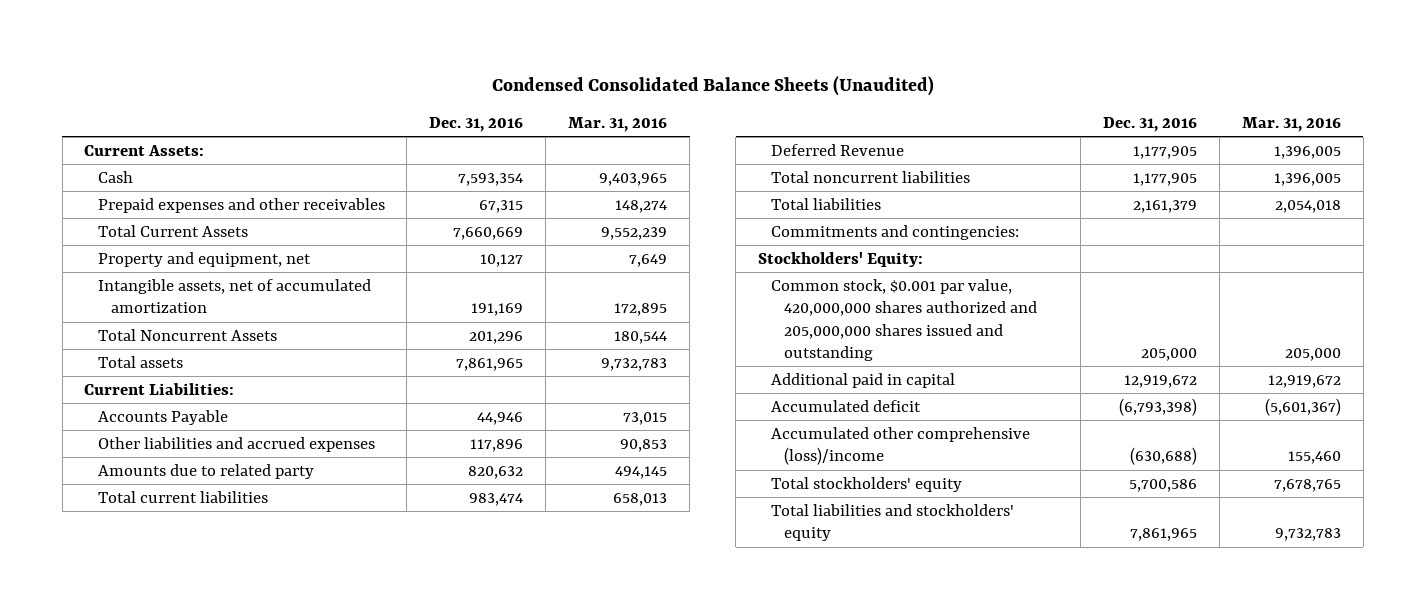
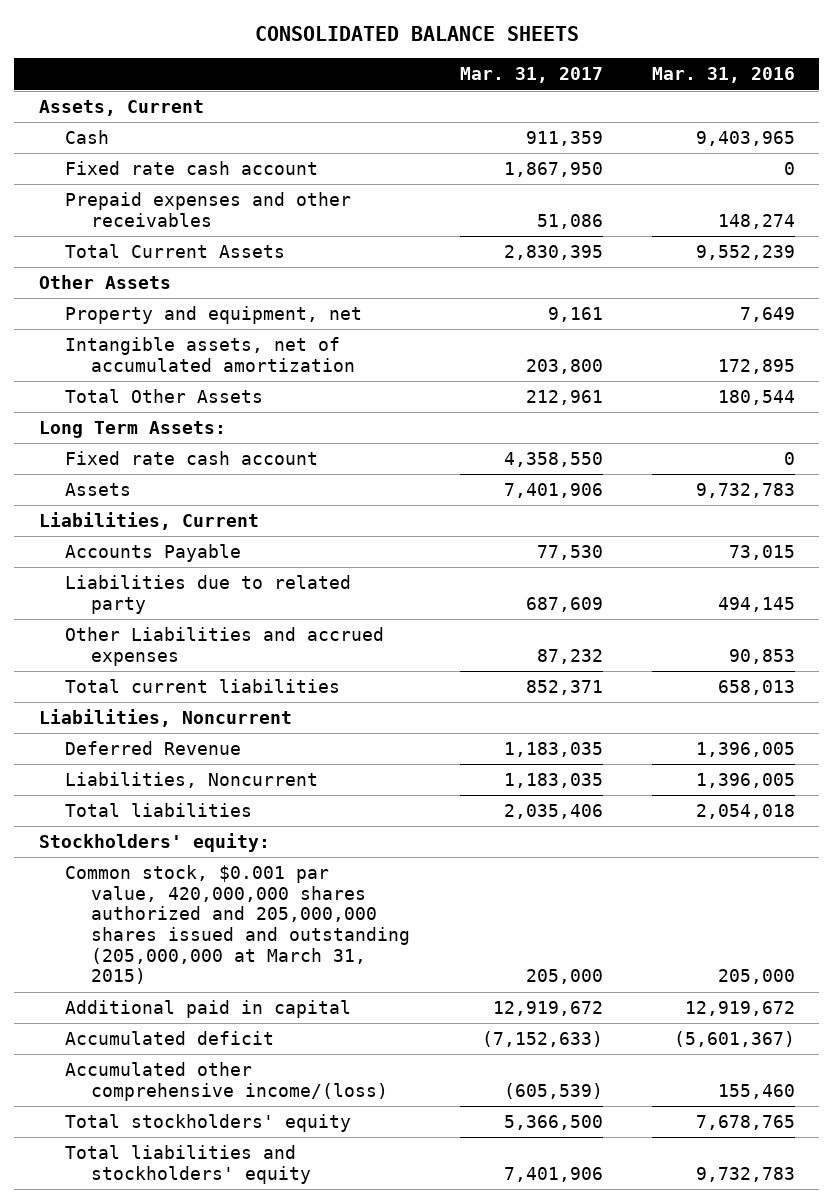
- Condensed Consolidated Balance Sheets (Unaudited)
+ CONSOLIDATED BALANCE SHEETS
- | Dec. 31, 2016 | Mar. 31, 2016
+ | Mar. 31, 2017 | Mar. 31, 2016
- Current Assets:
+ Assets, Current
+ Fixed rate cash account | 1,867,950 | 0
+ Other Assets
- Total Noncurrent Assets | 201,296 | 180,544
- Total assets | 7,861,965 | 9,732,783
- Current Liabilities:
+ Total Other Assets | 212,961 | 180,544
+ Long Term Assets:
+ Fixed rate cash account | 4,358,550 | 0
+ Assets | 7,401,906 | 9,732,783
+ Liabilities, Current
- Other liabilities and accrued expenses | 117,896 | 90,853
- Amounts due to related party | 820,632 | 494,145
+ Liabilities due to related party | 687,609 | 494,145
+ Other Liabilities and accrued expenses | 87,232 | 90,853
+ Liabilities, Noncurrent
- Total noncurrent liabilities | 1,177,905 | 1,396,005
+ Liabilities, Noncurrent | 1,183,035 | 1,396,005
- Commitments and contingencies:
- Stockholders' Equity:
- Common stock, $0.001 par value, 420,000,000 shares authorized and 205,000,000 shares issued and outstanding | 205,000 | 205,000
+ Stockholders' equity:
+ Common stock, $0.001 par value, 420,000,000 shares authorized and 205,000,000 shares issued and outstanding (205,000,000 at March 31, 2015) | 205,000 | 205,000
- Accumulated other comprehensive (loss)/income | (630,688) | 155,460
+ Accumulated other comprehensive income/(loss) | (605,539) | 155,460

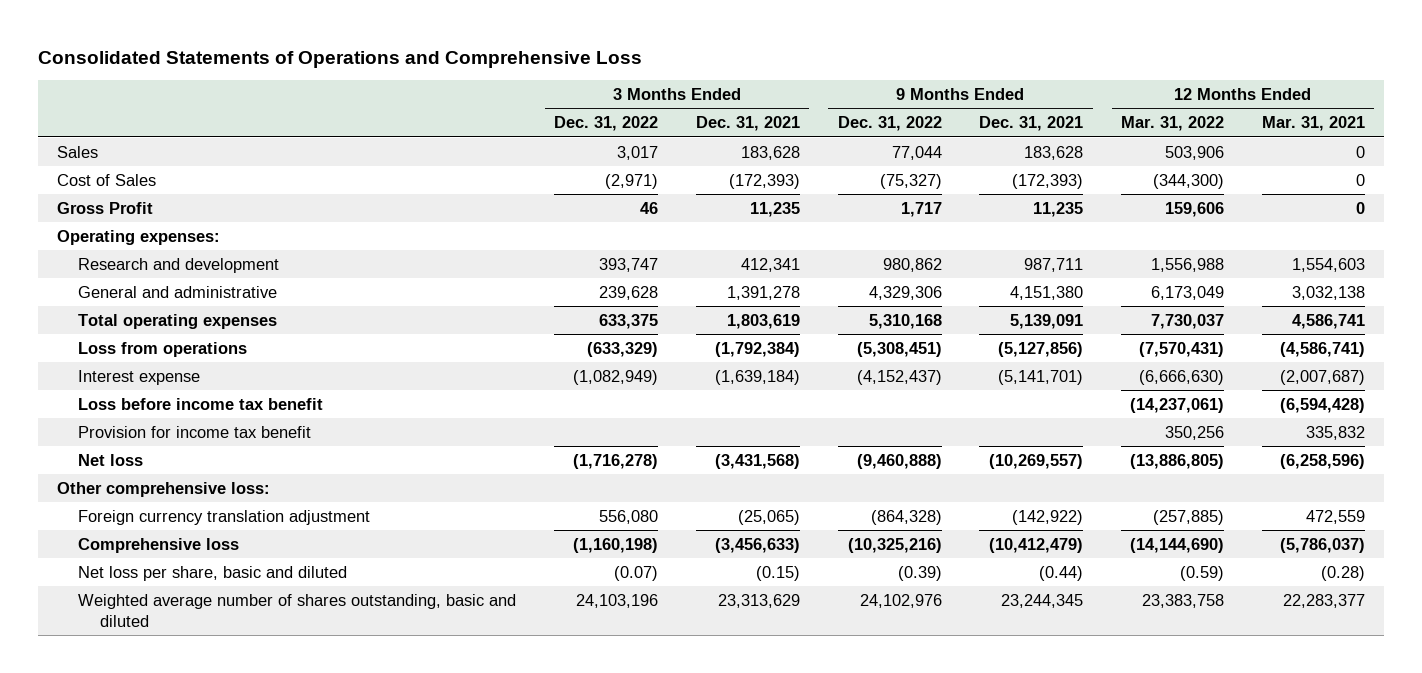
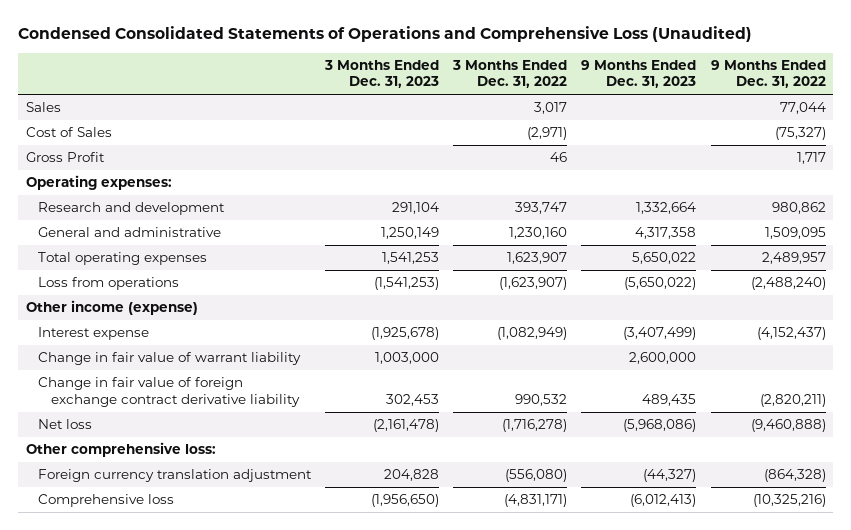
- Consolidated Statements of Operations and Comprehensive Loss
+ Condensed Consolidated Statements of Operations and Comprehensive Loss (Unaudited)
- | 3 Months Ended Dec. 31, 2022 | 3 Months Ended Dec. 31, 2021 | 9 Months Ended Dec. 31, 2022 | 9 Months Ended Dec. 31, 2021 | 12 Months Ended Mar. 31, 2022 | 12 Months Ended Mar. 31, 2021
+ | 3 Months Ended Dec. 31, 2023 | 3 Months Ended Dec. 31, 2022 | 9 Months Ended Dec. 31, 2023 | 9 Months Ended Dec. 31, 2022
- General and administrative | 239,628 | 1,391,278 | 4,329,306 | 4,151,380 | 6,173,049 | 3,032,138
- Total operating expenses | 633,375 | 1,803,619 | 5,310,168 | 5,139,091 | 7,730,037 | 4,586,741
- Loss from operations | (633,329) | (1,792,384) | (5,308,451) | (5,127,856) | (7,570,431) | (4,586,741)
+ General and administrative | 1,250,149 | 1,230,160 | 4,317,358 | 1,509,095
+ Total operating expenses | 1,541,253 | 1,623,907 | 5,650,022 | 2,489,957
+ Loss from operations | (1,541,253) | (1,623,907) | (5,650,022) | (2,488,240)
+ Other income (expense)
- Loss before income tax benefit | | | | | (14,237,061) | (6,594,428)
- Provision for income tax benefit | | | | | 350,256 | 335,832
+ Change in fair value of warrant liability | 1,003,000 | | 2,600,000 |
+ Change in fair value of foreign exchange contract derivative liability | 302,453 | 990,532 | 489,435 | (2,820,211)
- Foreign currency translation adjustment | 556,080 | (25,065) | (864,328) | (142,922) | (257,885) | 472,559
- Comprehensive loss | (1,160,198) | (3,456,633) | (10,325,216) | (10,412,479) | (14,144,690) | (5,786,037)
- Net loss per share, basic and diluted | (0.07) | (0.15) | (0.39) | (0.44) | (0.59) | (0.28)
- Weighted average number of shares outstanding, basic and diluted | 24,103,196 | 23,313,629 | 24,102,976 | 23,244,345 | 23,383,758 | 22,283,377
+ Foreign currency translation adjustment | 204,828 | (556,080) | (44,327) | (864,328)
+ Comprehensive loss | (1,956,650) | (4,831,171) | (6,012,413) | (10,325,216)

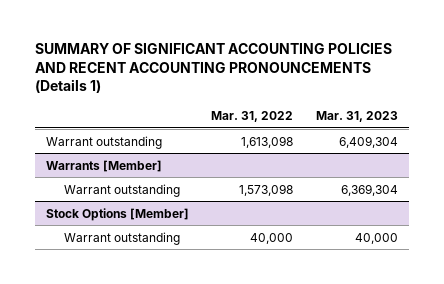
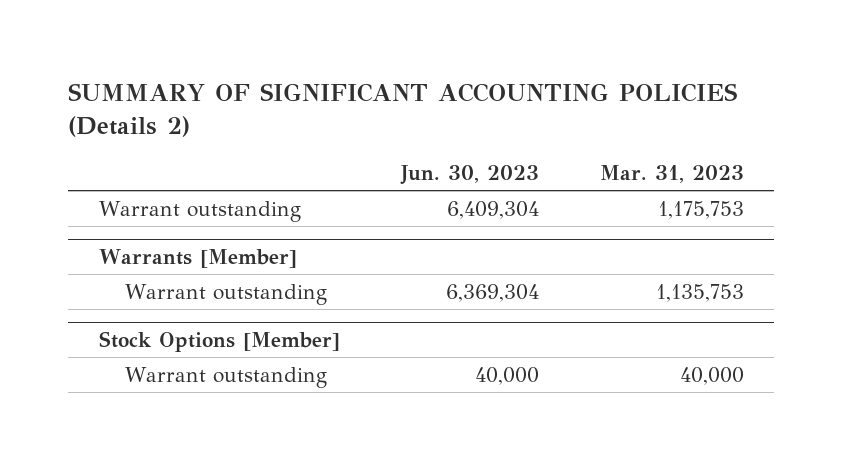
- SUMMARY OF SIGNIFICANT ACCOUNTING POLICIES AND RECENT ACCOUNTING PRONOUNCEMENTS (Details 1)
+ SUMMARY OF SIGNIFICANT ACCOUNTING POLICIES (Details 2)
- | Mar. 31, 2022 | Mar. 31, 2023
+ | Jun. 30, 2023 | Mar. 31, 2023
- Warrant outstanding | 1,613,098 | 6,409,304
+ Warrant outstanding | 6,409,304 | 1,175,753
@ Warrants [Member]
- Warrant outstanding | 1,573,098 | 6,369,304
+ Warrant outstanding | 6,369,304 | 1,135,753

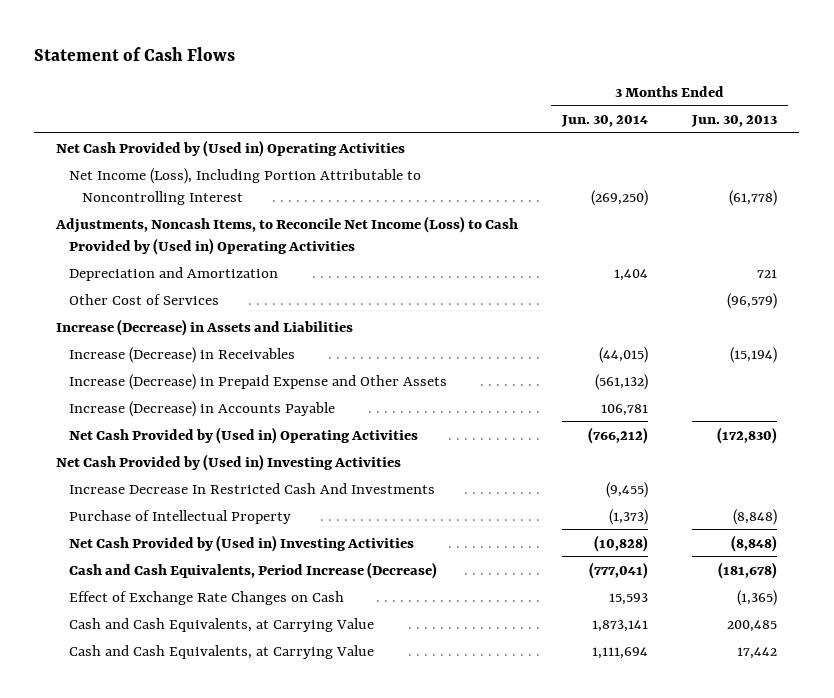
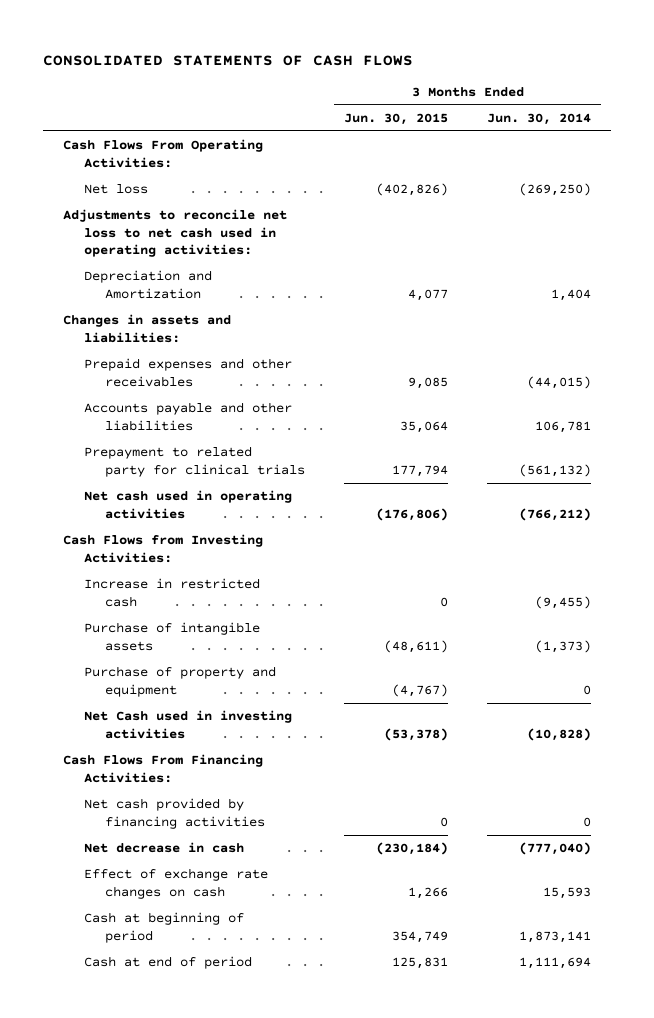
- Statement of Cash Flows
+ CONSOLIDATED STATEMENTS OF CASH FLOWS
- | 3 Months Ended Jun. 30, 2014 | 3 Months Ended Jun. 30, 2013
+ | 3 Months Ended Jun. 30, 2015 | 3 Months Ended Jun. 30, 2014
- Net Cash Provided by (Used in) Operating Activities
- Net Income (Loss), Including Portion Attributable to Noncontrolling Interest | (269,250) | (61,778)
- Adjustments, Noncash Items, to Reconcile Net Income (Loss) to Cash Provided by (Used in) Operating Activities
+ Cash Flows From Operating Activities:
+ Net loss | (402,826) | (269,250)
+ Adjustments to reconcile net loss to net cash used in operating activities:
- Other Cost of Services | | (96,579)
- Increase (Decrease) in Assets and Liabilities
- Increase (Decrease) in Receivables | (44,015) | (15,194)
- Increase (Decrease) in Prepaid Expense and Other Assets | (561,132) |
- Increase (Decrease) in Accounts Payable | 106,781 |
- Net Cash Provided by (Used in) Operating Activities | (766,212) | (172,830)
- Net Cash Provided by (Used in) Investing Activities
- Increase Decrease In Restricted Cash And Investments | (9,455) |
- Purchase of Intellectual Property | (1,373) | (8,848)
- Net Cash Provided by (Used in) Investing Activities | (10,828) | (8,848)
- Cash and Cash Equivalents, Period Increase (Decrease) | (777,041) | (181,678)
- Effect of Exchange Rate Changes on Cash | 15,593 | (1,365)
- Cash and Cash Equivalents, at Carrying Value | 1,873,141 | 200,485
- Cash and Cash Equivalents, at Carrying Value | 1,111,694 | 17,442
+ Changes in assets and liabilities:
+ Prepaid expenses and other receivables | 9,085 | (44,015)
+ Accounts payable and other liabilities | 35,064 | 106,781
+ Prepayment to related party for clinical trials | 177,794 | (561,132)
+ Net cash used in operating activities | (176,806) | (766,212)
+ Cash Flows from Investing Activities:
+ Increase in restricted cash | 0 | (9,455)
+ Purchase of intangible assets | (48,611) | (1,373)
+ Purchase of property and equipment | (4,767) | 0
+ Net Cash used in investing activities | (53,378) | (10,828)
+ Cash Flows From Financing Activities:
+ Net cash provided by financing activities | 0 | 0
+ Net decrease in cash | (230,184) | (777,040)
+ Effect of exchange rate changes on cash | 1,266 | 15,593
+ Cash at beginning of period | 354,749 | 1,873,141
+ Cash at end of period | 125,831 | 1,111,694

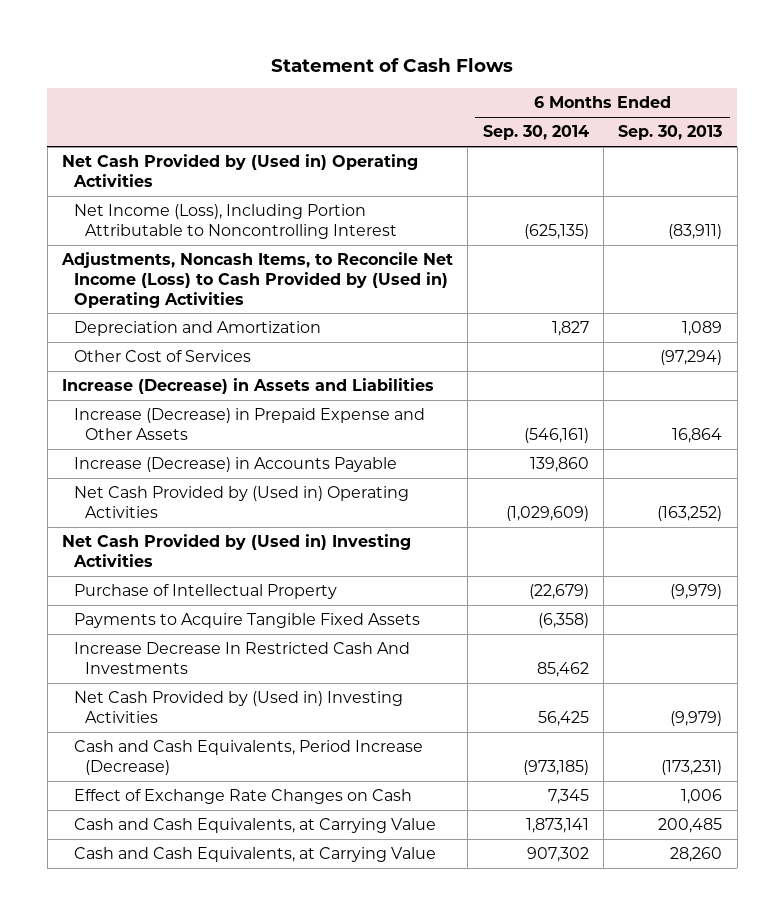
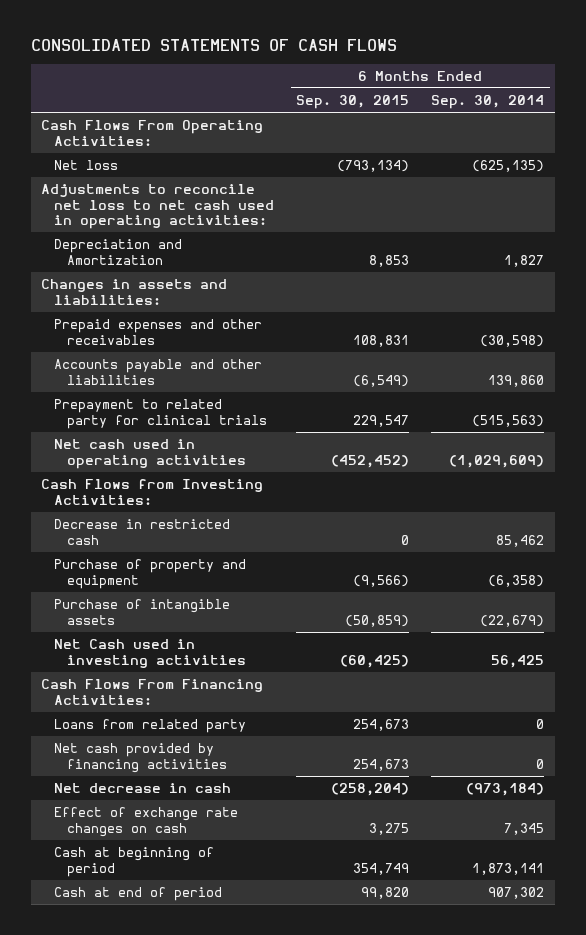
- Statement of Cash Flows
+ CONSOLIDATED STATEMENTS OF CASH FLOWS
- | 6 Months Ended Sep. 30, 2014 | 6 Months Ended Sep. 30, 2013
+ | 6 Months Ended Sep. 30, 2015 | 6 Months Ended Sep. 30, 2014
- Net Cash Provided by (Used in) Operating Activities
- Net Income (Loss), Including Portion Attributable to Noncontrolling Interest | (625,135) | (83,911)
- Adjustments, Noncash Items, to Reconcile Net Income (Loss) to Cash Provided by (Used in) Operating Activities
+ Cash Flows From Operating Activities:
+ Net loss | (793,134) | (625,135)
+ Adjustments to reconcile net loss to net cash used in operating activities:
- Other Cost of Services | | (97,294)
- Increase (Decrease) in Assets and Liabilities
- Increase (Decrease) in Prepaid Expense and Other Assets | (546,161) | 16,864
- Increase (Decrease) in Accounts Payable | 139,860 |
- Net Cash Provided by (Used in) Operating Activities | (1,029,609) | (163,252)
- Net Cash Provided by (Used in) Investing Activities
- Purchase of Intellectual Property | (22,679) | (9,979)
- Payments to Acquire Tangible Fixed Assets | (6,358) |
- Increase Decrease In Restricted Cash And Investments | 85,462 |
- Net Cash Provided by (Used in) Investing Activities | 56,425 | (9,979)
- Cash and Cash Equivalents, Period Increase (Decrease) | (973,185) | (173,231)
- Effect of Exchange Rate Changes on Cash | 7,345 | 1,006
- Cash and Cash Equivalents, at Carrying Value | 1,873,141 | 200,485
- Cash and Cash Equivalents, at Carrying Value | 907,302 | 28,260
+ Changes in assets and liabilities:
+ Prepaid expenses and other receivables | 108,831 | (30,598)
+ Accounts payable and other liabilities | (6,549) | 139,860
+ Prepayment to related party for clinical trials | 229,547 | (515,563)
+ Net cash used in operating activities | (452,452) | (1,029,609)
+ Cash Flows from Investing Activities:
+ Decrease in restricted cash | 0 | 85,462
+ Purchase of property and equipment | (9,566) | (6,358)
+ Purchase of intangible assets | (50,859) | (22,679)
+ Net Cash used in investing activities | (60,425) | 56,425
+ Cash Flows From Financing Activities:
+ Loans from related party | 254,673 | 0
+ Net cash provided by financing activities | 254,673 | 0
+ Net decrease in cash | (258,204) | (973,184)
+ Effect of exchange rate changes on cash | 3,275 | 7,345
+ Cash at beginning of period | 354,749 | 1,873,141
+ Cash at end of period | 99,820 | 907,302

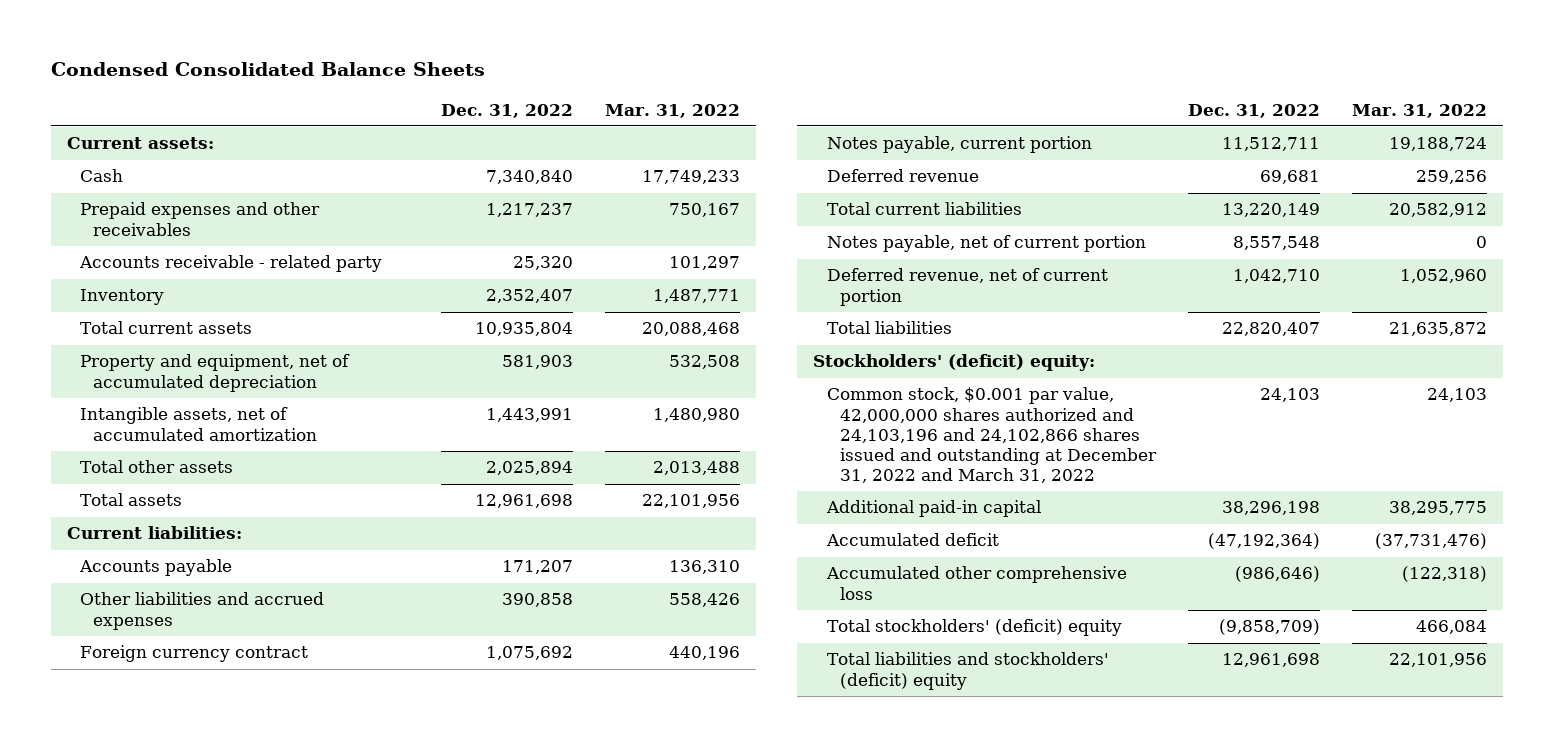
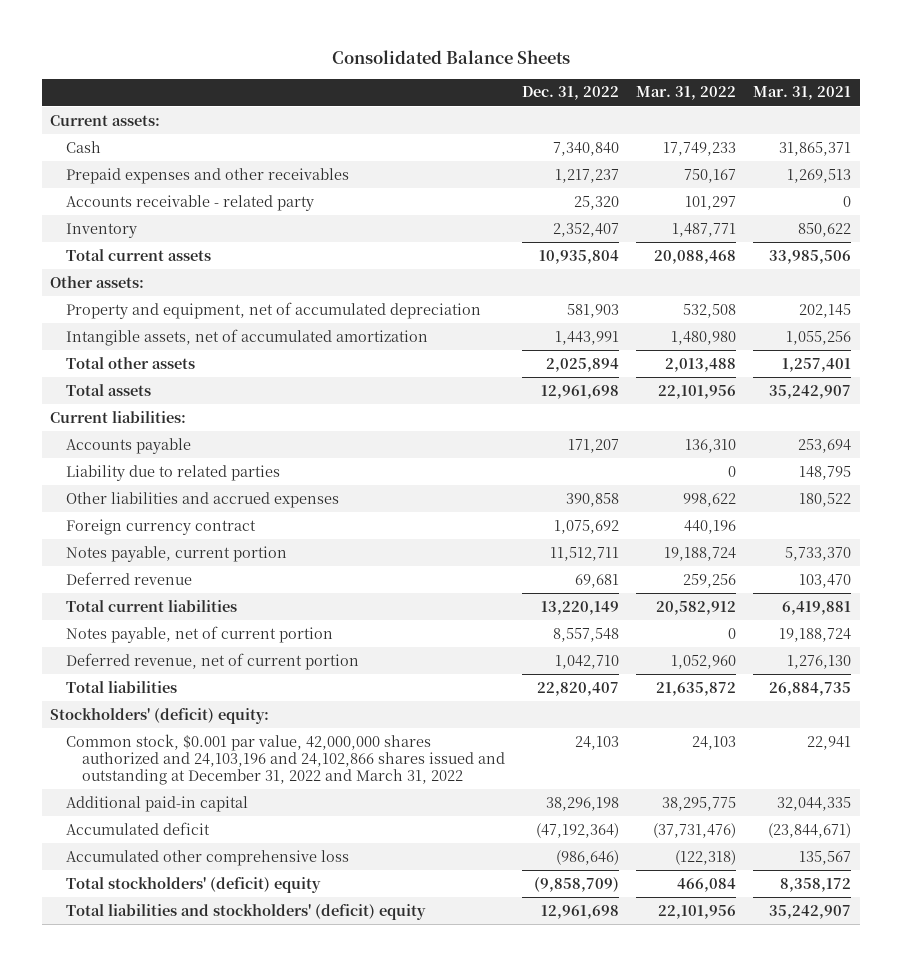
- Condensed Consolidated Balance Sheets
+ Consolidated Balance Sheets
- | Dec. 31, 2022 | Mar. 31, 2022
+ | Dec. 31, 2022 | Mar. 31, 2022 | Mar. 31, 2021
+ Other assets:
- Other liabilities and accrued expenses | 390,858 | 558,426
+ Liability due to related parties | | 0 | 148,795
+ Other liabilities and accrued expenses | 390,858 | 998,622 | 180,522

